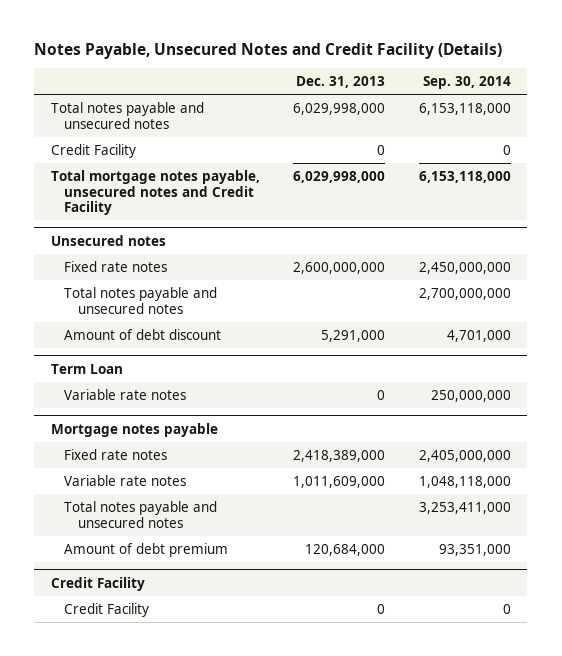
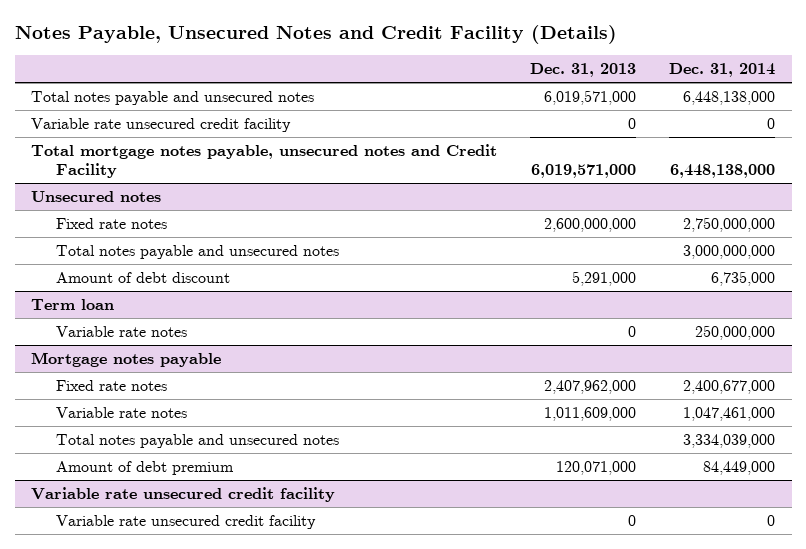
- | Dec. 31, 2013 | Sep. 30, 2014
+ | Dec. 31, 2013 | Dec. 31, 2014
- Total notes payable and unsecured notes | 6,029,998,000 | 6,153,118,000
- Credit Facility | 0 | 0
- Total mortgage notes payable, unsecured notes and Credit Facility | 6,029,998,000 | 6,153,118,000
+ Total notes payable and unsecured notes | 6,019,571,000 | 6,448,138,000
+ Variable rate unsecured credit facility | 0 | 0
+ Total mortgage notes payable, unsecured notes and Credit Facility | 6,019,571,000 | 6,448,138,000
- Term Loan
+ Term loan
@ Mortgage notes payable
- Fixed rate notes | 2,418,389,000 | 2,405,000,000
+ Fixed rate notes | 2,407,962,000 | 2,400,677,000
- Amount of debt premium | 120,684,000 | 93,351,000
- Credit Facility
- Credit Facility | 0 | 0
@ Mortgage notes payable
+ Amount of debt premium | 120,071,000 | 84,449,000
+ Variable rate unsecured credit facility
+ Variable rate unsecured credit facility | 0 | 0

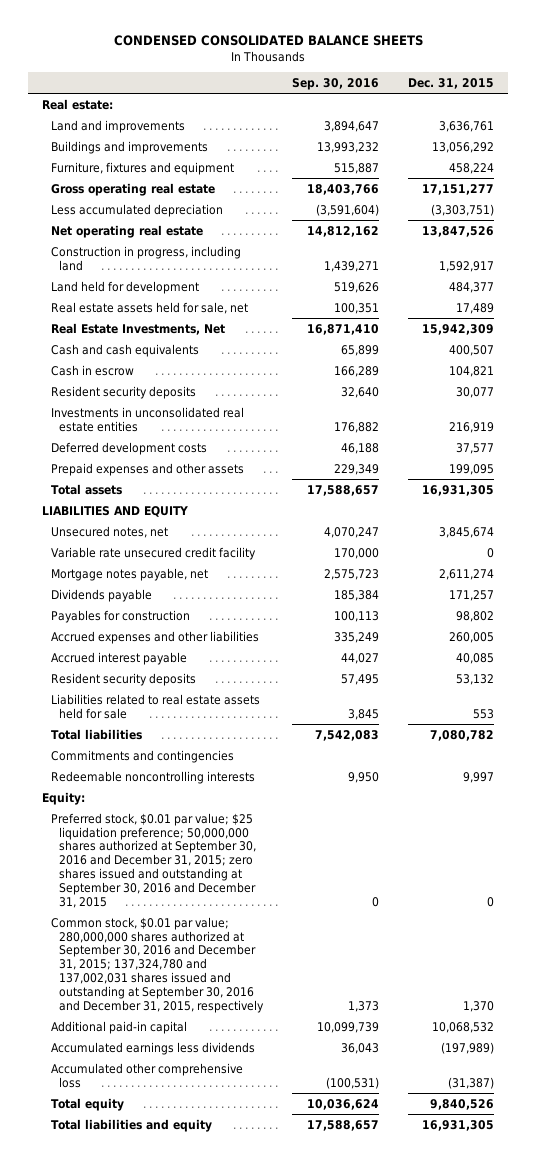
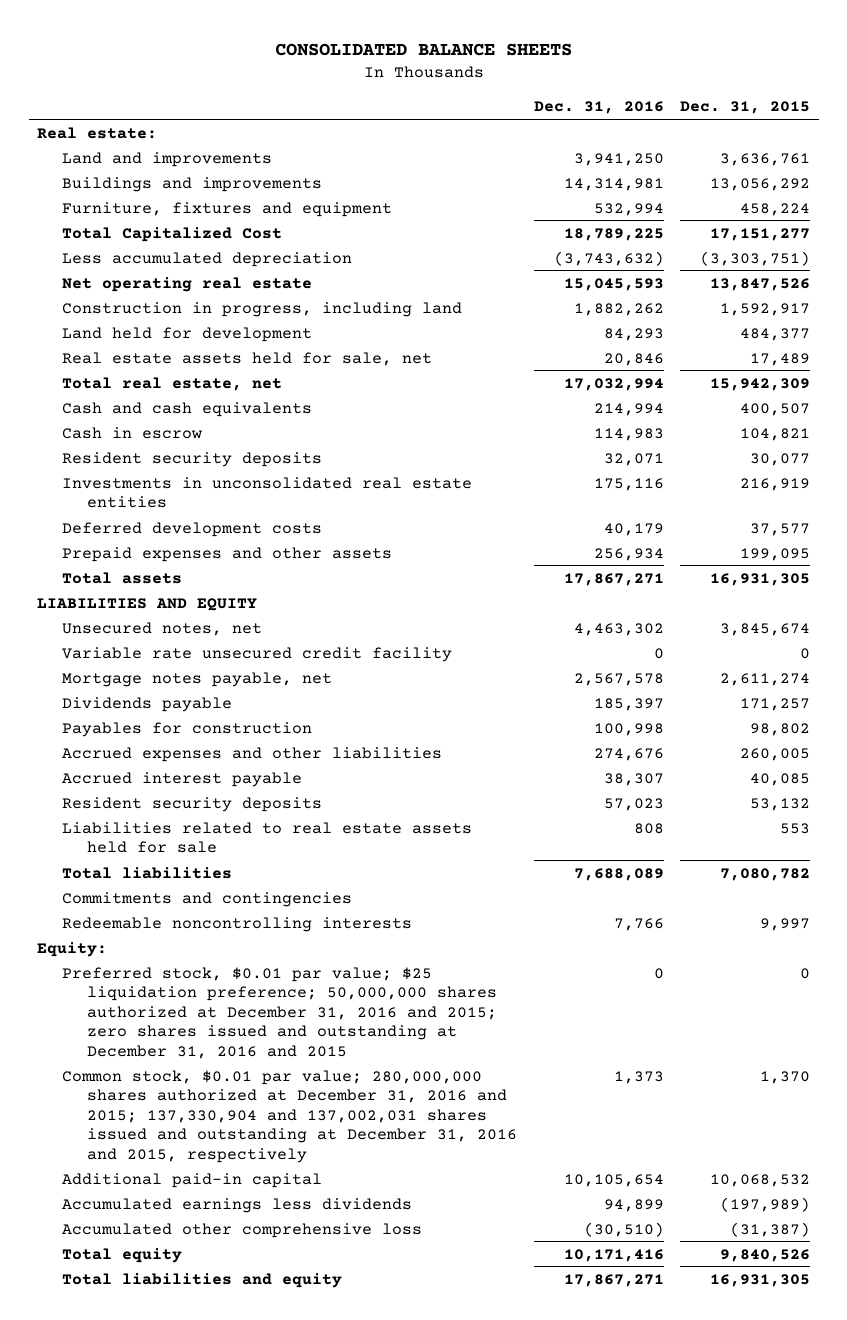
- CONDENSED CONSOLIDATED BALANCE SHEETS
+ CONSOLIDATED BALANCE SHEETS
- | Sep. 30, 2016 | Dec. 31, 2015
+ | Dec. 31, 2016 | Dec. 31, 2015
- Gross operating real estate | 18,403,766 | 17,151,277
+ Total Capitalized Cost | 18,789,225 | 17,151,277
- Real Estate Investments, Net | 16,871,410 | 15,942,309
+ Total real estate, net | 17,032,994 | 15,942,309
- Preferred stock, $0.01 par value; $25 liquidation preference; 50,000,000 shares authorized at September 30, 2016 and December 31, 2015; zero shares issued and outstanding at September 30, 2016 and December 31, 2015 | 0 | 0
- Common stock, $0.01 par value; 280,000,000 shares authorized at September 30, 2016 and December 31, 2015; 137,324,780 and 137,002,031 shares issued and outstanding at September 30, 2016 and December 31, 2015, respectively | 1,373 | 1,370
+ Preferred stock, $0.01 par value; $25 liquidation preference; 50,000,000 shares authorized at December 31, 2016 and 2015; zero shares issued and outstanding at December 31, 2016 and 2015 | 0 | 0
+ Common stock, $0.01 par value; 280,000,000 shares authorized at December 31, 2016 and 2015; 137,330,904 and 137,002,031 shares issued and outstanding at December 31, 2016 and 2015, respectively | 1,373 | 1,370

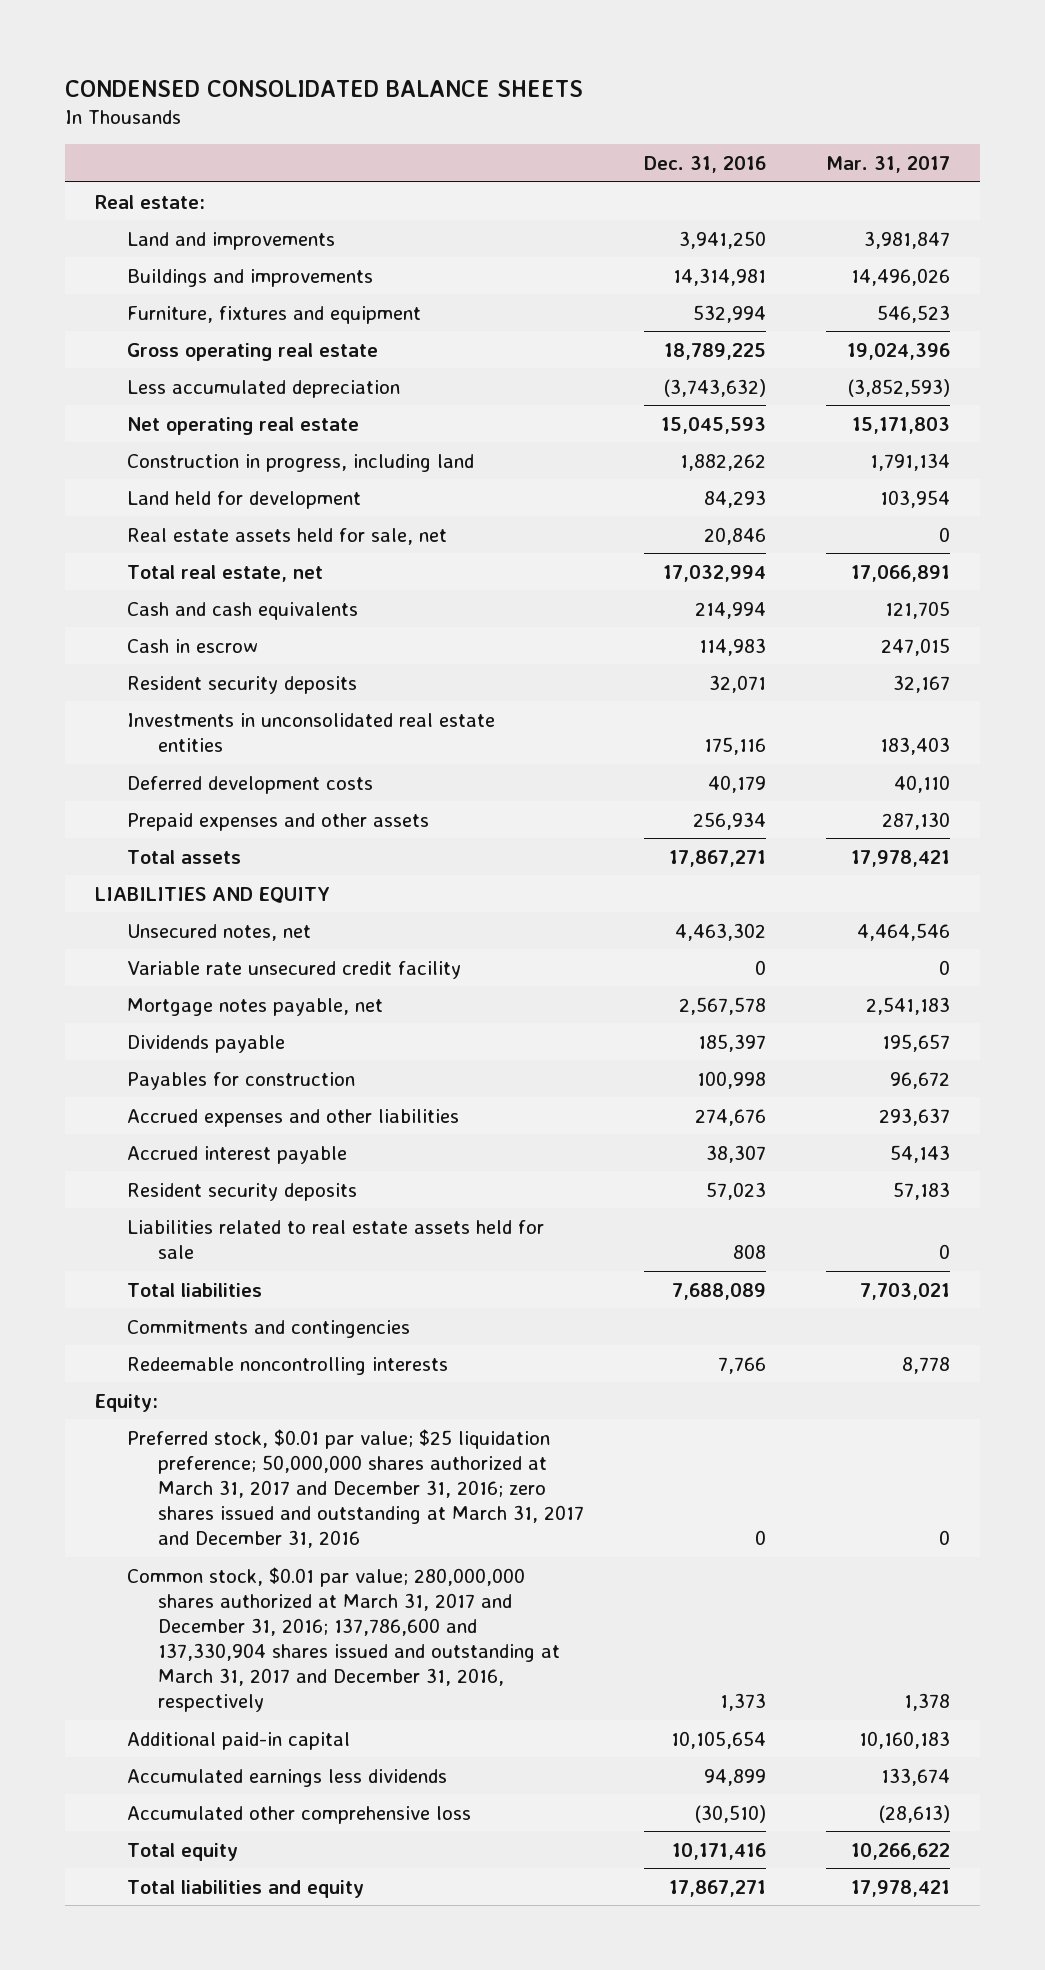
- CONSOLIDATED BALANCE SHEETS
+ CONDENSED CONSOLIDATED BALANCE SHEETS
- | Dec. 31, 2016 | Dec. 31, 2015
+ | Dec. 31, 2016 | Mar. 31, 2017
- Total Capitalized Cost | 18,789,225 | 17,151,277
+ Gross operating real estate | 18,789,225 | 19,024,396
- Preferred stock, $0.01 par value; $25 liquidation preference; 50,000,000 shares authorized at December 31, 2016 and 2015; zero shares issued and outstanding at December 31, 2016 and 2015 | 0 | 0
- Common stock, $0.01 par value; 280,000,000 shares authorized at December 31, 2016 and 2015; 137,330,904 and 137,002,031 shares issued and outstanding at December 31, 2016 and 2015, respectively | 1,373 | 1,370
+ Preferred stock, $0.01 par value; $25 liquidation preference; 50,000,000 shares authorized at March 31, 2017 and December 31, 2016; zero shares issued and outstanding at March 31, 2017 and December 31, 2016 | 0 | 0
+ Common stock, $0.01 par value; 280,000,000 shares authorized at March 31, 2017 and December 31, 2016; 137,786,600 and 137,330,904 shares issued and outstanding at March 31, 2017 and December 31, 2016, respectively | 1,373 | 1,378

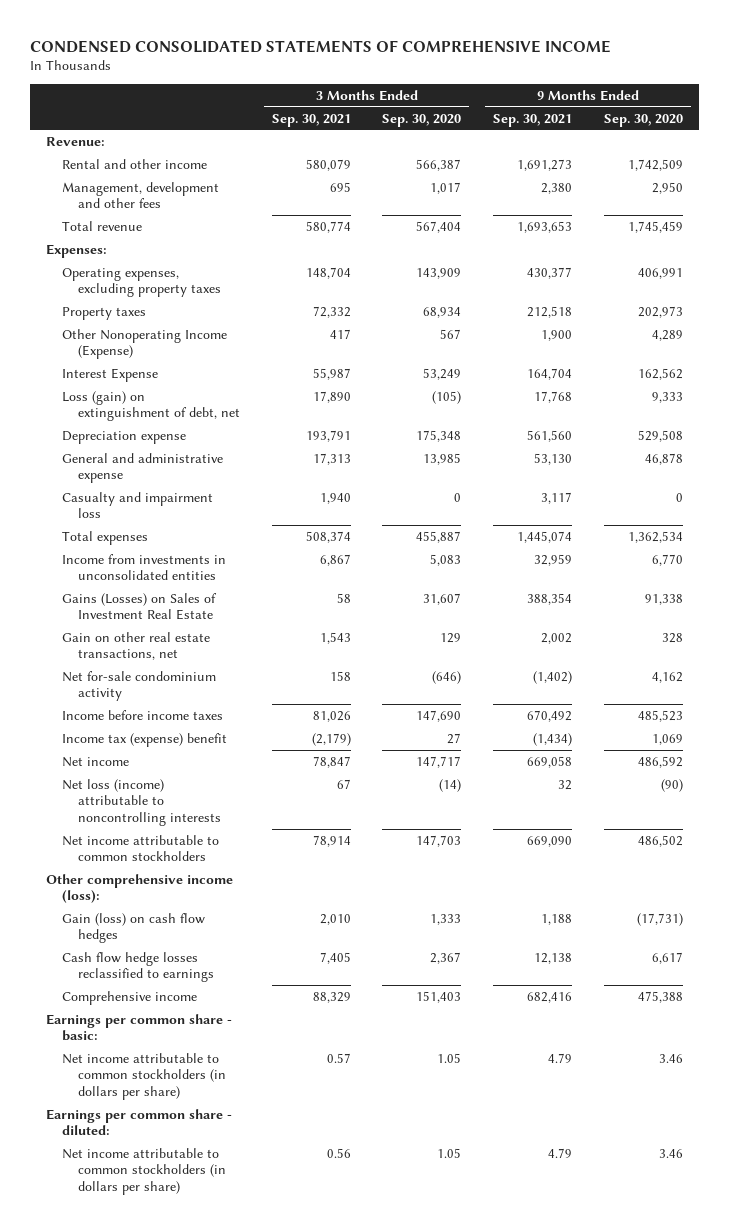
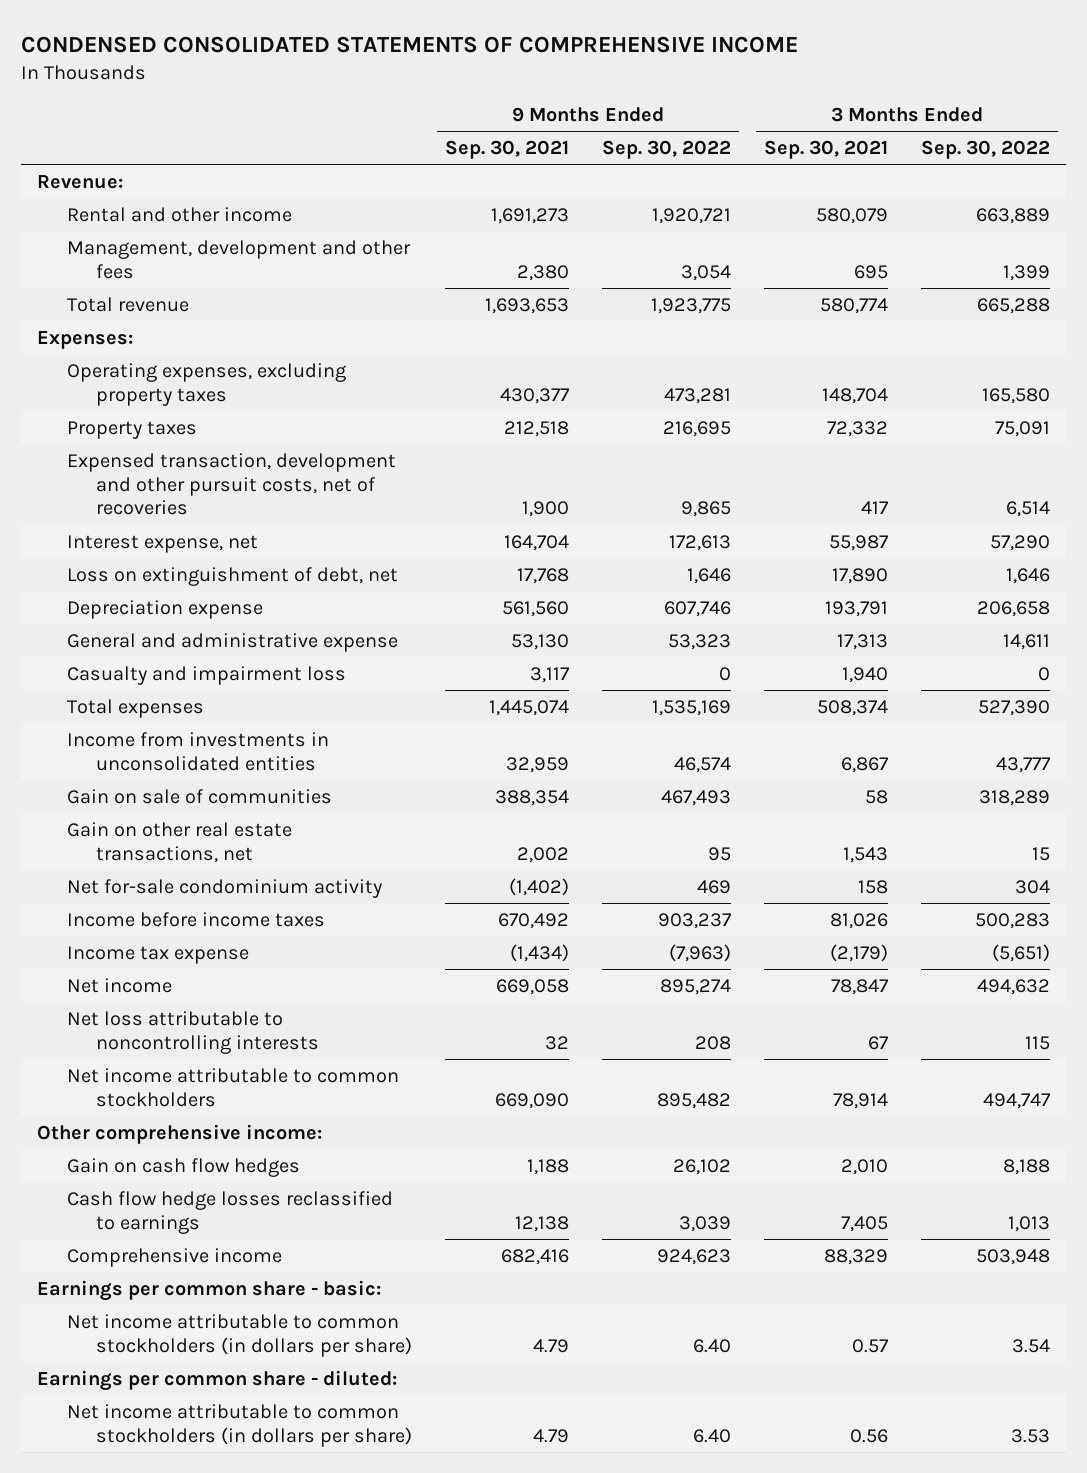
- | 3 Months Ended Sep. 30, 2021 | 3 Months Ended Sep. 30, 2020 | 9 Months Ended Sep. 30, 2021 | 9 Months Ended Sep. 30, 2020
+ | 9 Months Ended Sep. 30, 2021 | 9 Months Ended Sep. 30, 2022 | 3 Months Ended Sep. 30, 2021 | 3 Months Ended Sep. 30, 2022
- Other Nonoperating Income (Expense) | 417 | 567 | 1,900 | 4,289
- Interest Expense | 55,987 | 53,249 | 164,704 | 162,562
- Loss (gain) on extinguishment of debt, net | 17,890 | (105) | 17,768 | 9,333
+ Expensed transaction, development and other pursuit costs, net of recoveries | 1,900 | 9,865 | 417 | 6,514
+ Interest expense, net | 164,704 | 172,613 | 55,987 | 57,290
+ Loss on extinguishment of debt, net | 17,768 | 1,646 | 17,890 | 1,646
- Gains (Losses) on Sales of Investment Real Estate | 58 | 31,607 | 388,354 | 91,338
+ Gain on sale of communities | 388,354 | 467,493 | 58 | 318,289
- Income tax (expense) benefit | (2,179) | 27 | (1,434) | 1,069
+ Income tax expense | (1,434) | (7,963) | (2,179) | (5,651)
- Net loss (income) attributable to noncontrolling interests | 67 | (14) | 32 | (90)
+ Net loss attributable to noncontrolling interests | 32 | 208 | 67 | 115
- Other comprehensive income (loss):
- Gain (loss) on cash flow hedges | 2,010 | 1,333 | 1,188 | (17,731)
+ Other comprehensive income:
+ Gain on cash flow hedges | 1,188 | 26,102 | 2,010 | 8,188

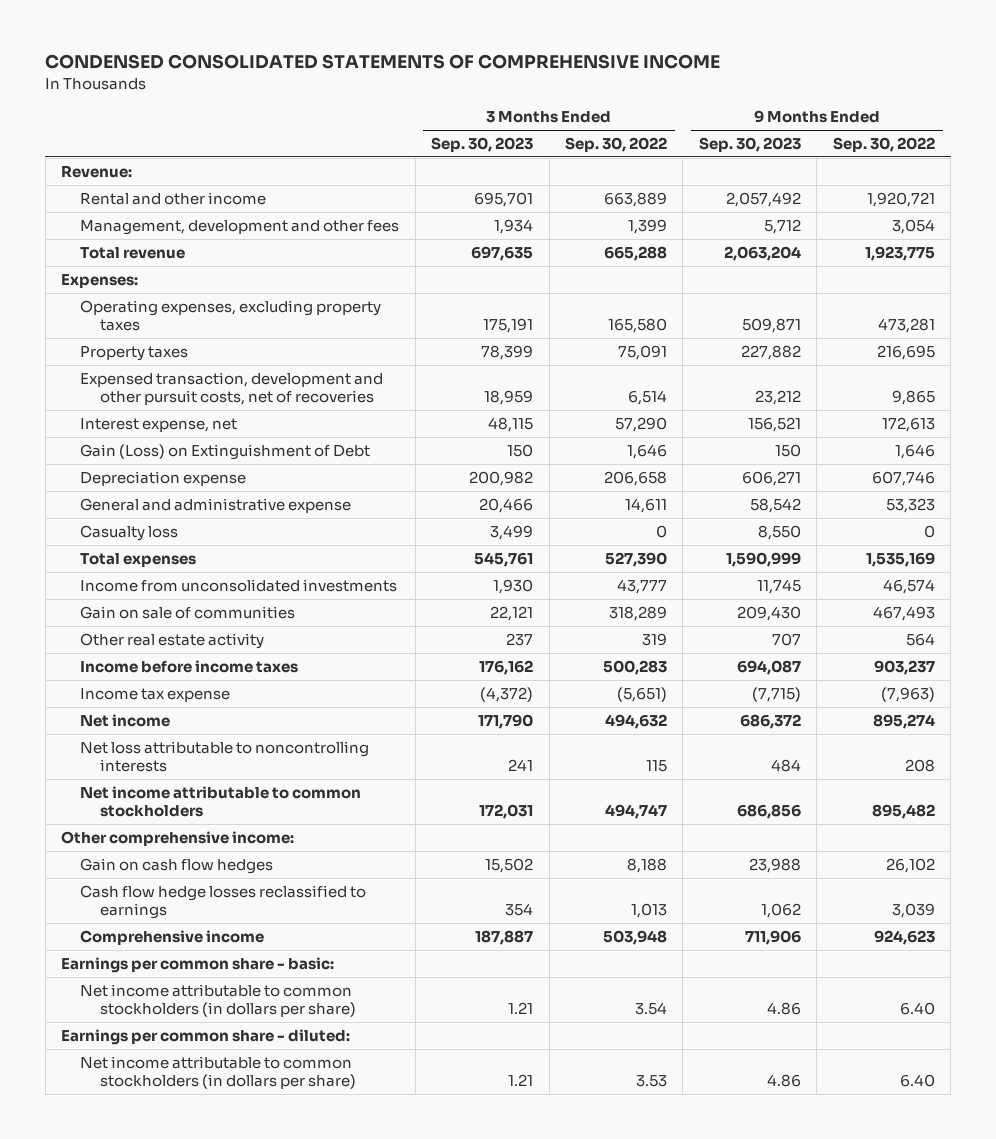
- | 9 Months Ended Sep. 30, 2021 | 9 Months Ended Sep. 30, 2022 | 3 Months Ended Sep. 30, 2021 | 3 Months Ended Sep. 30, 2022
+ | 3 Months Ended Sep. 30, 2023 | 3 Months Ended Sep. 30, 2022 | 9 Months Ended Sep. 30, 2023 | 9 Months Ended Sep. 30, 2022
- Loss on extinguishment of debt, net | 17,768 | 1,646 | 17,890 | 1,646
+ Gain (Loss) on Extinguishment of Debt | 150 | 1,646 | 150 | 1,646
- Casualty and impairment loss | 3,117 | 0 | 1,940 | 0
+ Casualty loss | 3,499 | 0 | 8,550 | 0
- Income from investments in unconsolidated entities | 32,959 | 46,574 | 6,867 | 43,777
+ Income from unconsolidated investments | 1,930 | 43,777 | 11,745 | 46,574
- Gain on other real estate transactions, net | 2,002 | 95 | 1,543 | 15
- Net for-sale condominium activity | (1,402) | 469 | 158 | 304
+ Other real estate activity | 237 | 319 | 707 | 564

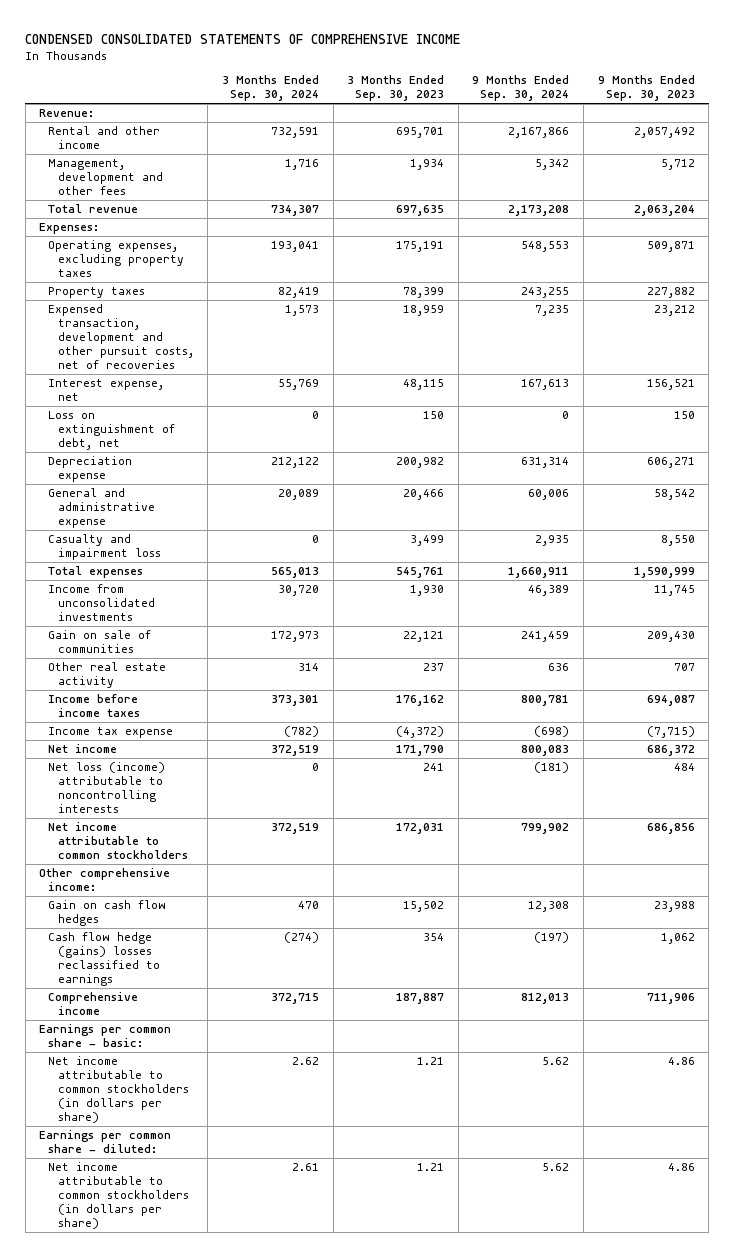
- | 3 Months Ended Sep. 30, 2023 | 3 Months Ended Sep. 30, 2022 | 9 Months Ended Sep. 30, 2023 | 9 Months Ended Sep. 30, 2022
+ | 3 Months Ended Sep. 30, 2024 | 3 Months Ended Sep. 30, 2023 | 9 Months Ended Sep. 30, 2024 | 9 Months Ended Sep. 30, 2023
- Gain (Loss) on Extinguishment of Debt | 150 | 1,646 | 150 | 1,646
+ Loss on extinguishment of debt, net | 0 | 150 | 0 | 150
- Casualty loss | 3,499 | 0 | 8,550 | 0
+ Casualty and impairment loss | 0 | 3,499 | 2,935 | 8,550
- Net loss attributable to noncontrolling interests | 241 | 115 | 484 | 208
+ Net loss (income) attributable to noncontrolling interests | 0 | 241 | (181) | 484
- Cash flow hedge losses reclassified to earnings | 354 | 1,013 | 1,062 | 3,039
+ Cash flow hedge (gains) losses reclassified to earnings | (274) | 354 | (197) | 1,062

